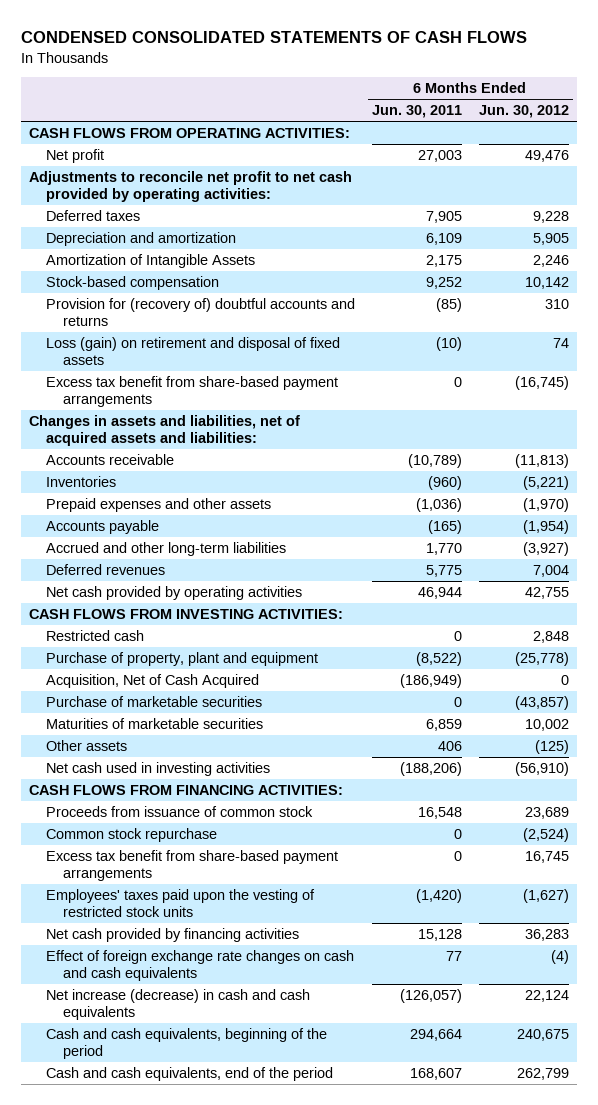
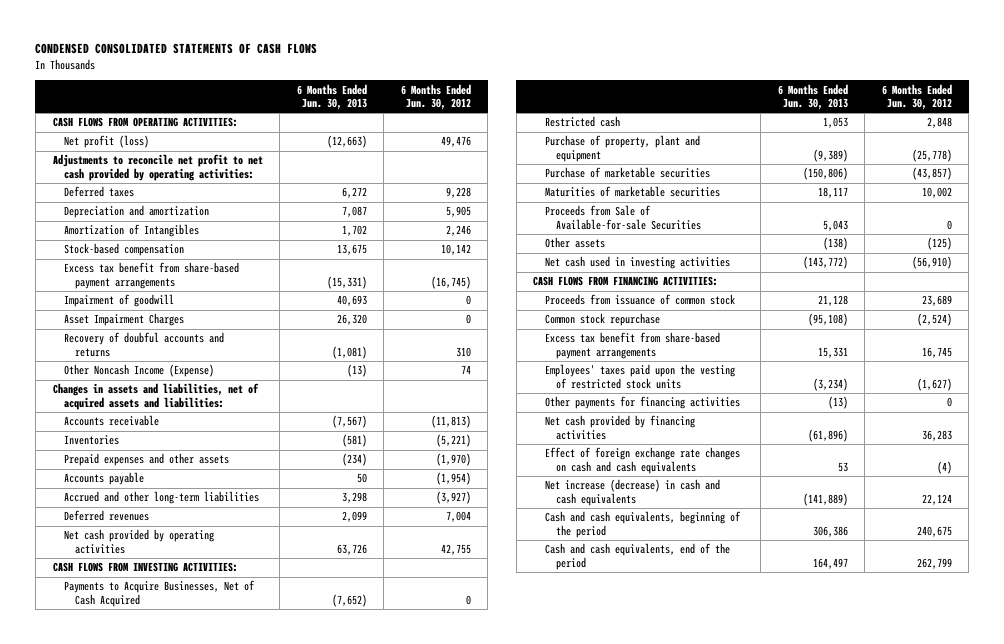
- | 6 Months Ended Jun. 30, 2011 | 6 Months Ended Jun. 30, 2012
+ | 6 Months Ended Jun. 30, 2013 | 6 Months Ended Jun. 30, 2012
- Net profit | 27,003 | 49,476
+ Net profit (loss) | (12,663) | 49,476
- Amortization of Intangible Assets | 2,175 | 2,246
+ Amortization of Intangibles | 1,702 | 2,246
- Provision for (recovery of) doubtful accounts and returns | (85) | 310
- Loss (gain) on retirement and disposal of fixed assets | (10) | 74
+ Impairment of goodwill | 40,693 | 0
+ Asset Impairment Charges | 26,320 | 0
+ Recovery of doubful accounts and returns | (1,081) | 310
+ Other Noncash Income (Expense) | (13) | 74
+ Payments to Acquire Businesses, Net of Cash Acquired | (7,652) | 0
- Acquisition, Net of Cash Acquired | (186,949) | 0
+ Proceeds from Sale of Available-for-sale Securities | 5,043 | 0
+ Other payments for financing activities | (13) | 0

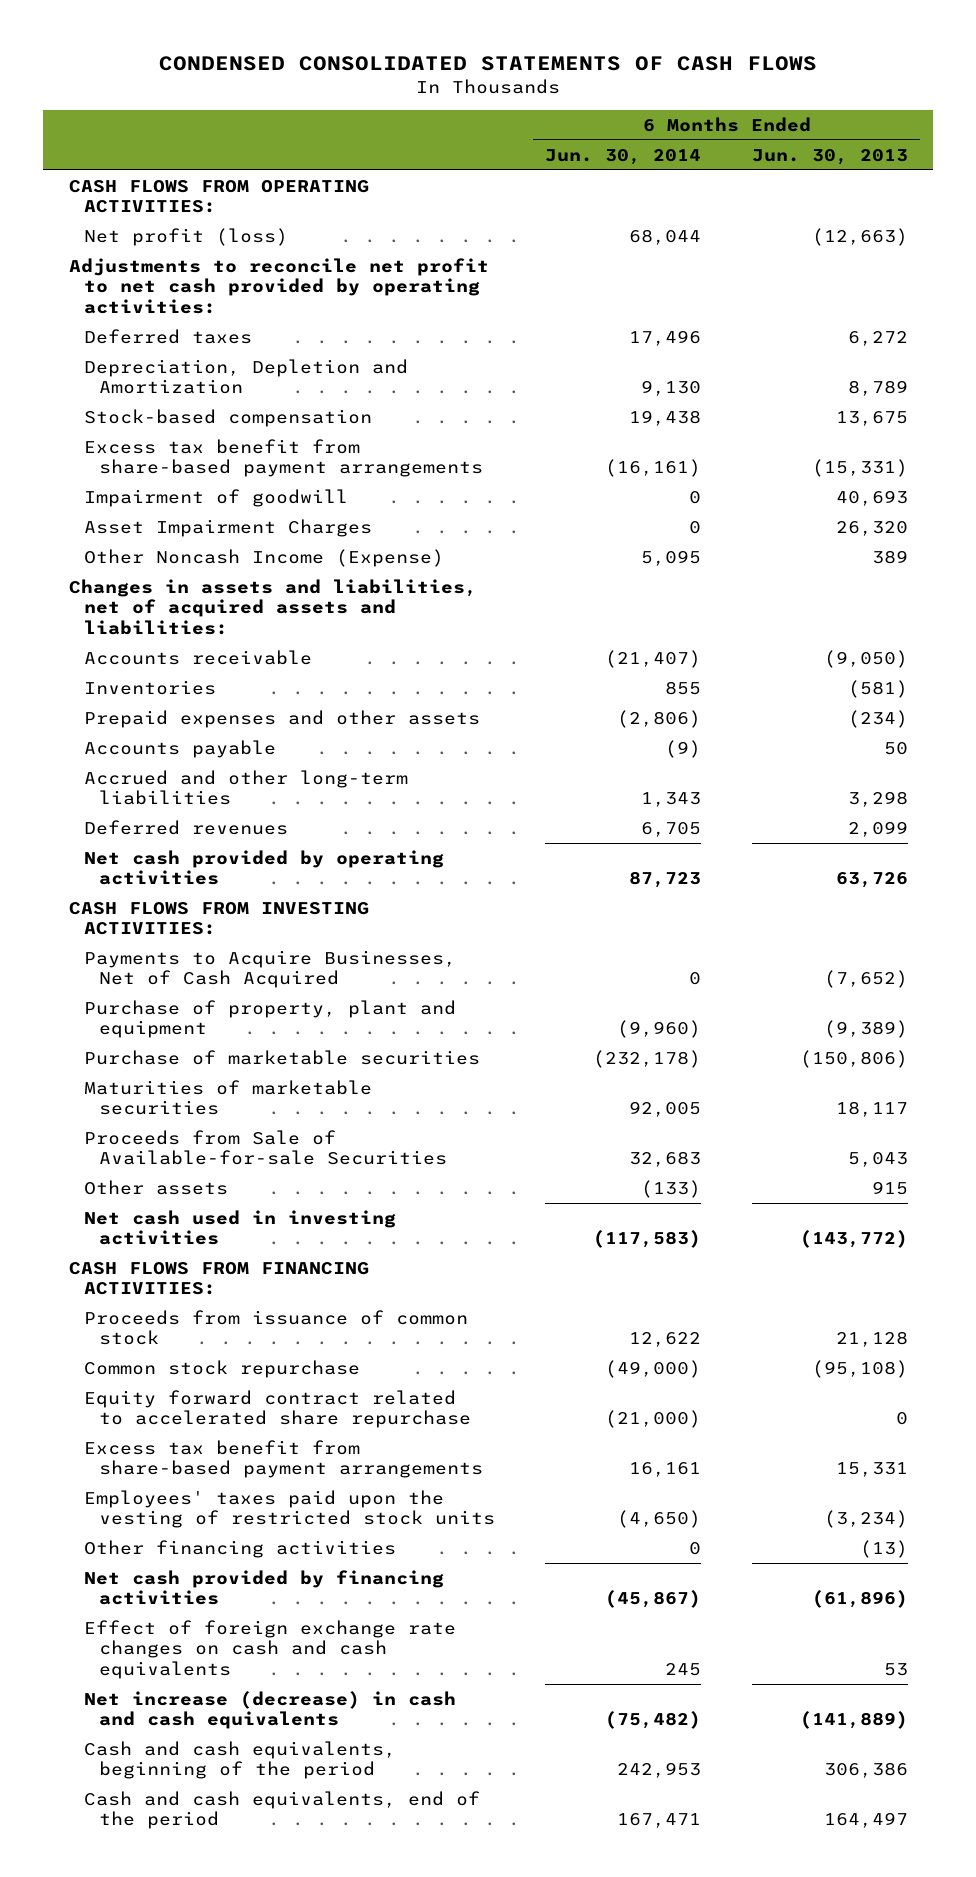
- | 6 Months Ended Jun. 30, 2013 | 6 Months Ended Jun. 30, 2012
+ | 6 Months Ended Jun. 30, 2014 | 6 Months Ended Jun. 30, 2013
- Depreciation and amortization | 7,087 | 5,905
- Amortization of Intangibles | 1,702 | 2,246
+ Depreciation, Depletion and Amortization | 9,130 | 8,789
- Recovery of doubful accounts and returns | (1,081) | 310
- Other Noncash Income (Expense) | (13) | 74
+ Other Noncash Income (Expense) | 5,095 | 389
- Accounts receivable | (7,567) | (11,813)
+ Accounts receivable | (21,407) | (9,050)
- Restricted cash | 1,053 | 2,848
- Other assets | (138) | (125)
+ Other assets | (133) | 915
+ Equity forward contract related to accelerated share repurchase | (21,000) | 0
- Other payments for financing activities | (13) | 0
+ Other financing activities | 0 | (13)

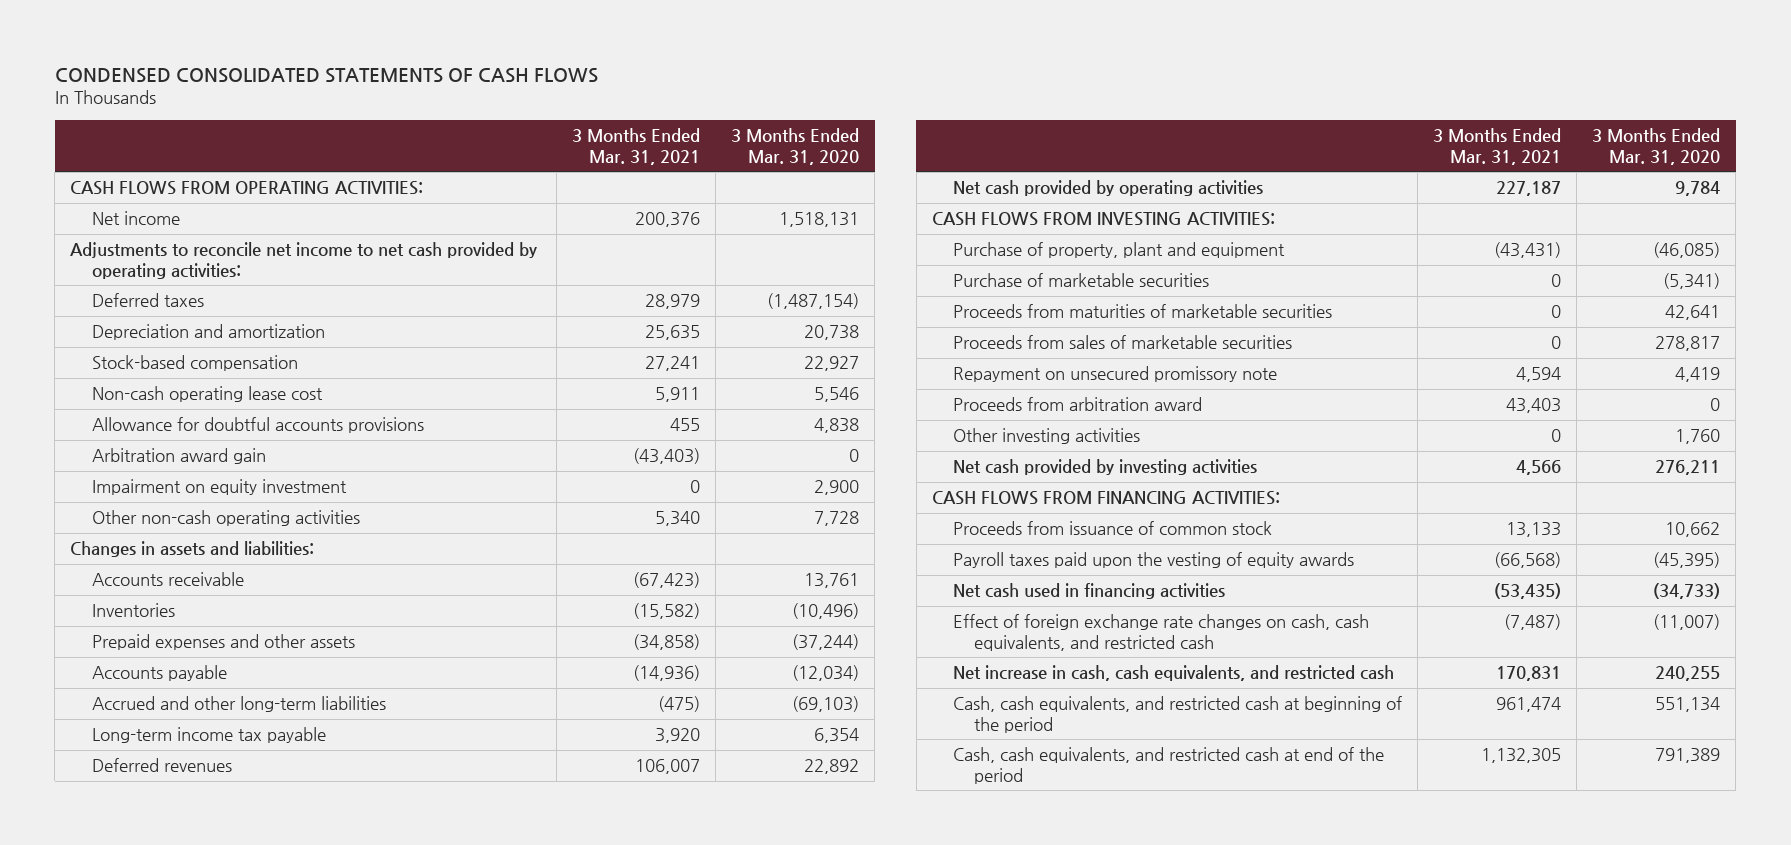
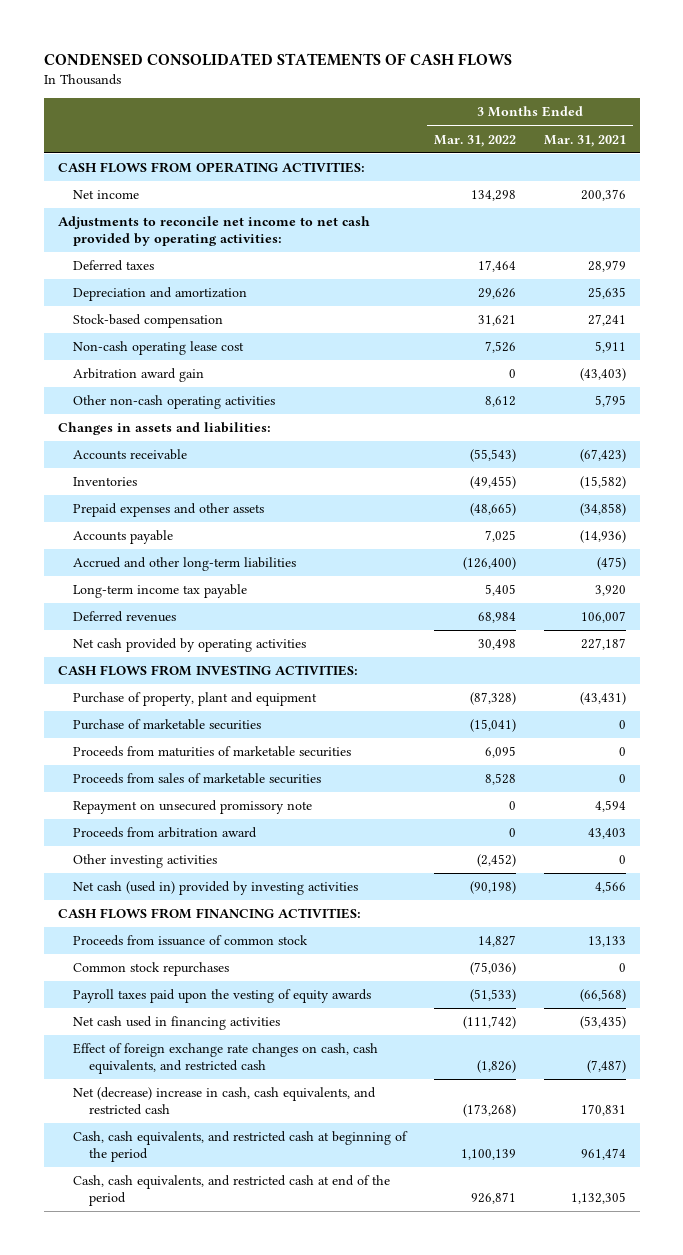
- | 3 Months Ended Mar. 31, 2021 | 3 Months Ended Mar. 31, 2020
+ | 3 Months Ended Mar. 31, 2022 | 3 Months Ended Mar. 31, 2021
- Allowance for doubtful accounts provisions | 455 | 4,838
- Impairment on equity investment | 0 | 2,900
- Other non-cash operating activities | 5,340 | 7,728
+ Other non-cash operating activities | 8,612 | 5,795
- Net cash provided by investing activities | 4,566 | 276,211
+ Net cash (used in) provided by investing activities | (90,198) | 4,566
+ Common stock repurchases | (75,036) | 0
- Net increase in cash, cash equivalents, and restricted cash | 170,831 | 240,255
+ Net (decrease) increase in cash, cash equivalents, and restricted cash | (173,268) | 170,831

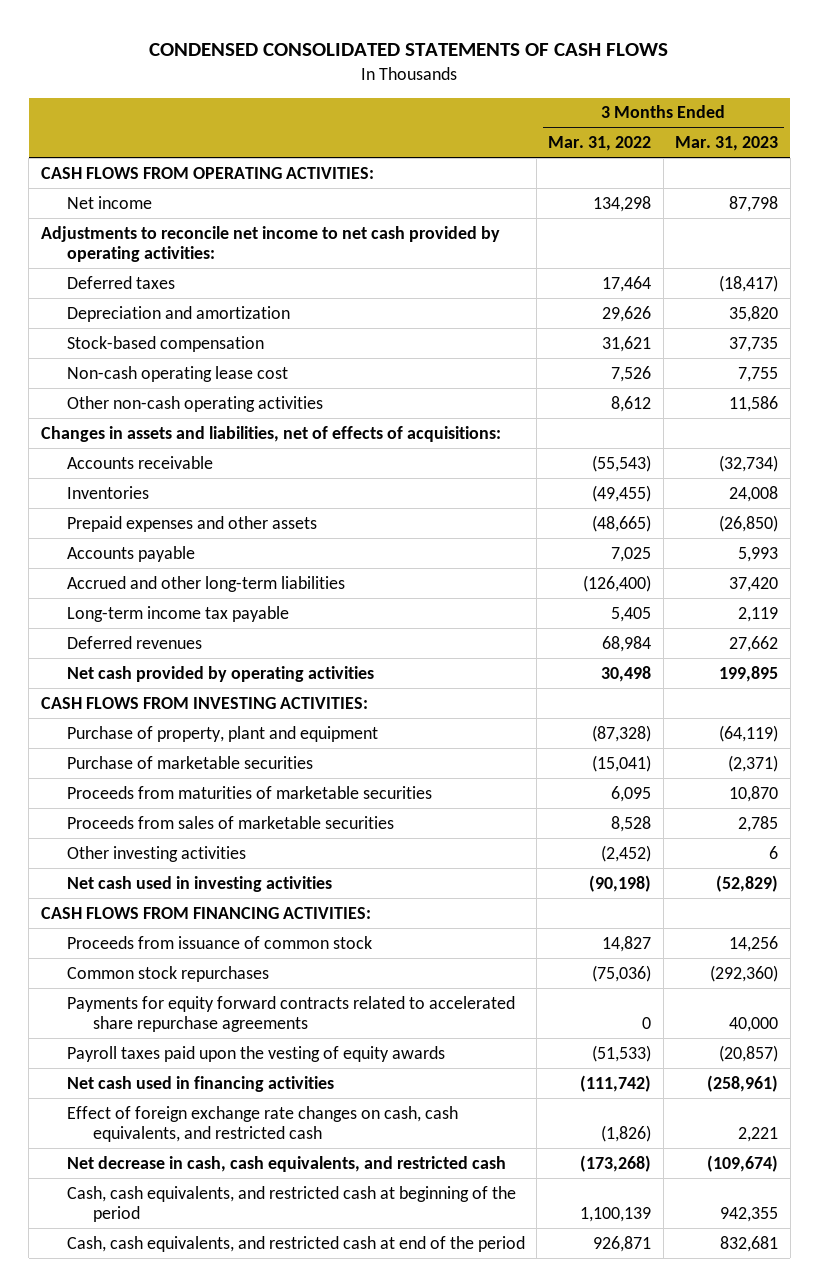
- | 3 Months Ended Mar. 31, 2022 | 3 Months Ended Mar. 31, 2021
+ | 3 Months Ended Mar. 31, 2022 | 3 Months Ended Mar. 31, 2023
- Arbitration award gain | 0 | (43,403)
- Changes in assets and liabilities:
+ Changes in assets and liabilities, net of effects of acquisitions:
- Repayment on unsecured promissory note | 0 | 4,594
- Proceeds from arbitration award | 0 | 43,403
- Net cash (used in) provided by investing activities | (90,198) | 4,566
+ Net cash used in investing activities | (90,198) | (52,829)
+ Payments for equity forward contracts related to accelerated share repurchase agreements | 0 | 40,000
- Net (decrease) increase in cash, cash equivalents, and restricted cash | (173,268) | 170,831
+ Net decrease in cash, cash equivalents, and restricted cash | (173,268) | (109,674)

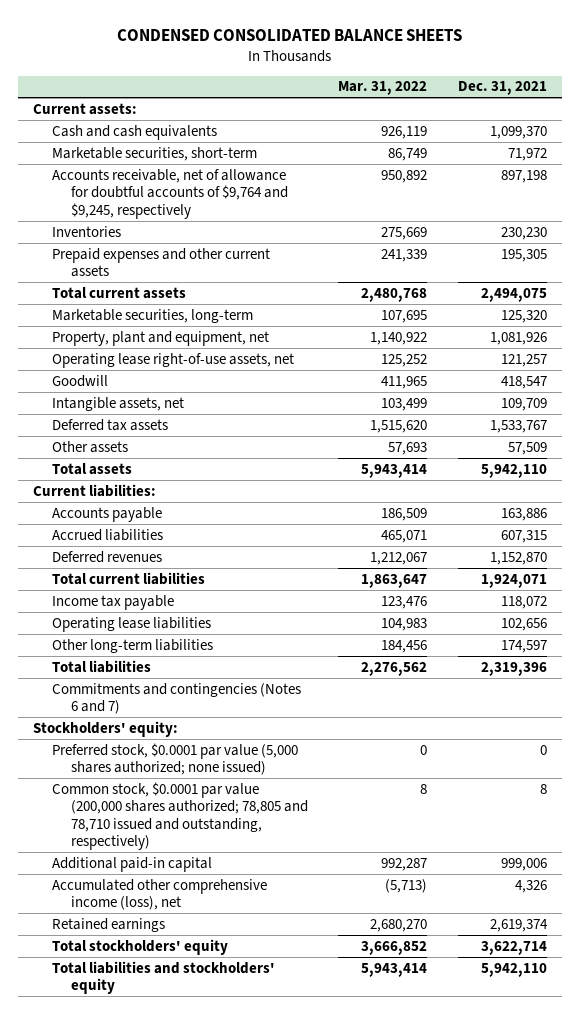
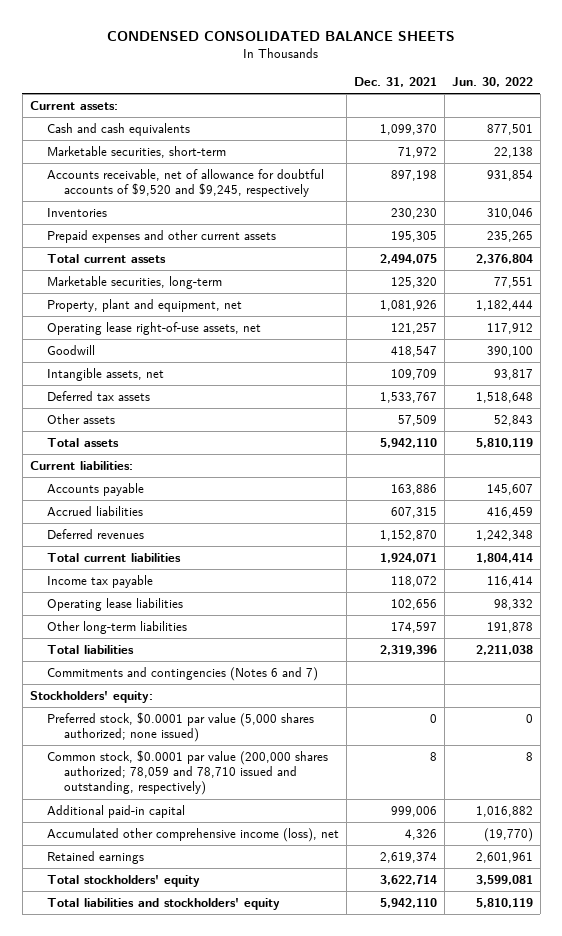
- | Mar. 31, 2022 | Dec. 31, 2021
+ | Dec. 31, 2021 | Jun. 30, 2022
- Accounts receivable, net of allowance for doubtful accounts of $9,764 and $9,245, respectively | 950,892 | 897,198
+ Accounts receivable, net of allowance for doubtful accounts of $9,520 and $9,245, respectively | 897,198 | 931,854
- Common stock, $0.0001 par value (200,000 shares authorized; 78,805 and 78,710 issued and outstanding, respectively) | 8 | 8
+ Common stock, $0.0001 par value (200,000 shares authorized; 78,059 and 78,710 issued and outstanding, respectively) | 8 | 8

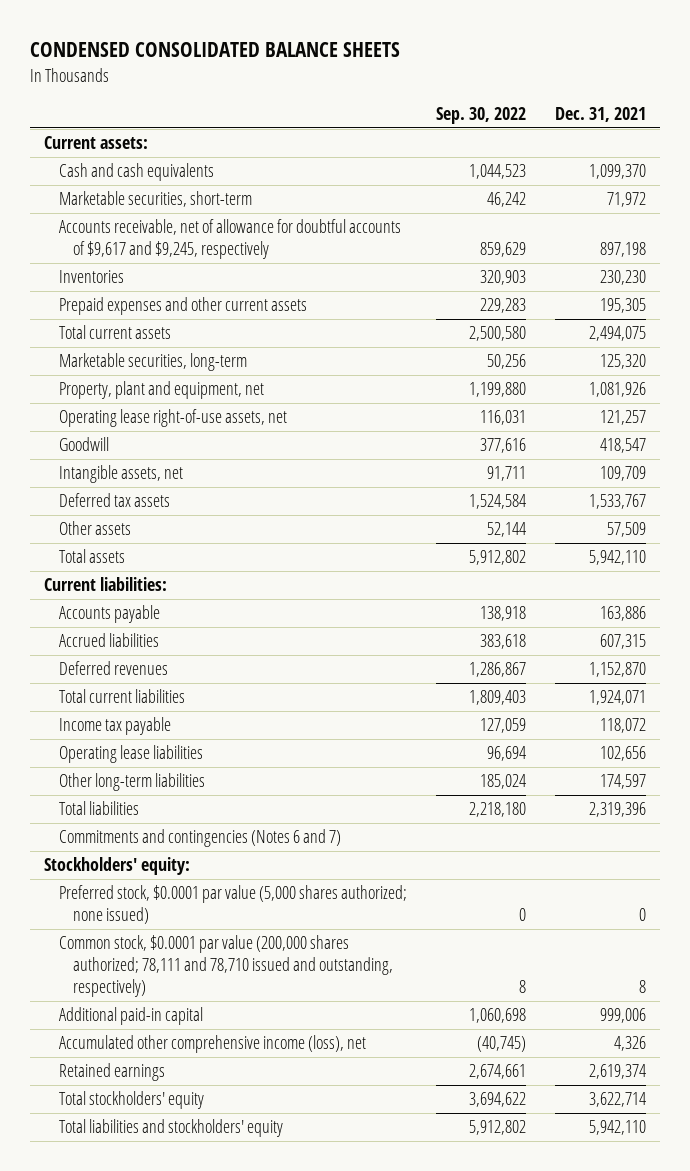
- | Dec. 31, 2021 | Jun. 30, 2022
+ | Sep. 30, 2022 | Dec. 31, 2021
- Accounts receivable, net of allowance for doubtful accounts of $9,520 and $9,245, respectively | 897,198 | 931,854
+ Accounts receivable, net of allowance for doubtful accounts of $9,617 and $9,245, respectively | 859,629 | 897,198
- Common stock, $0.0001 par value (200,000 shares authorized; 78,059 and 78,710 issued and outstanding, respectively) | 8 | 8
+ Common stock, $0.0001 par value (200,000 shares authorized; 78,111 and 78,710 issued and outstanding, respectively) | 8 | 8

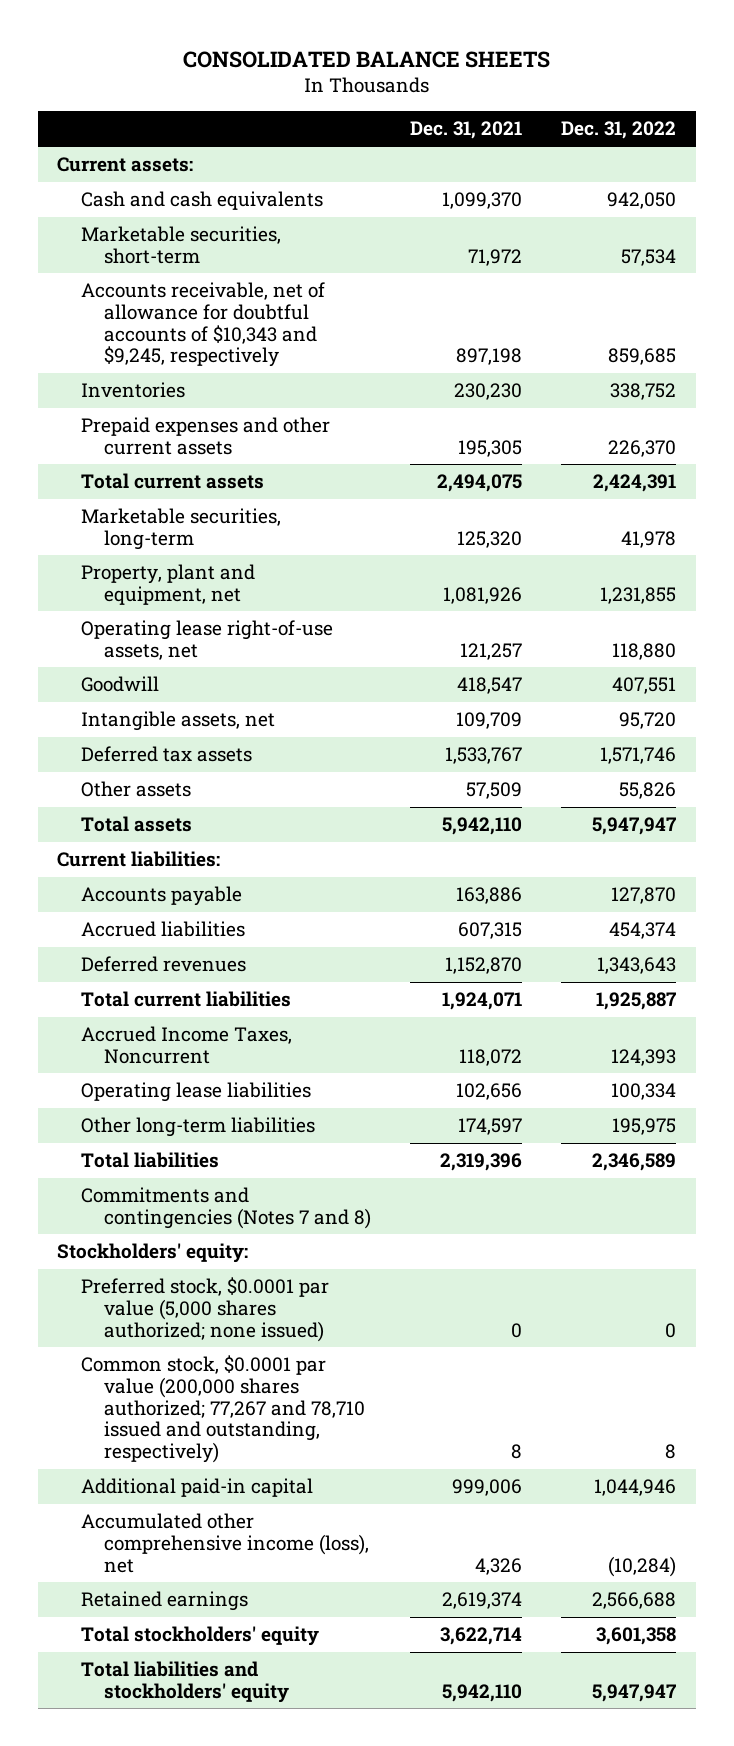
- CONDENSED CONSOLIDATED BALANCE SHEETS
+ CONSOLIDATED BALANCE SHEETS
- | Sep. 30, 2022 | Dec. 31, 2021
+ | Dec. 31, 2021 | Dec. 31, 2022
- Accounts receivable, net of allowance for doubtful accounts of $9,617 and $9,245, respectively | 859,629 | 897,198
+ Accounts receivable, net of allowance for doubtful accounts of $10,343 and $9,245, respectively | 897,198 | 859,685
- Income tax payable | 127,059 | 118,072
+ Accrued Income Taxes, Noncurrent | 118,072 | 124,393
- Commitments and contingencies (Notes 6 and 7)
+ Commitments and contingencies (Notes 7 and 8)
- Common stock, $0.0001 par value (200,000 shares authorized; 78,111 and 78,710 issued and outstanding, respectively) | 8 | 8
+ Common stock, $0.0001 par value (200,000 shares authorized; 77,267 and 78,710 issued and outstanding, respectively) | 8 | 8

